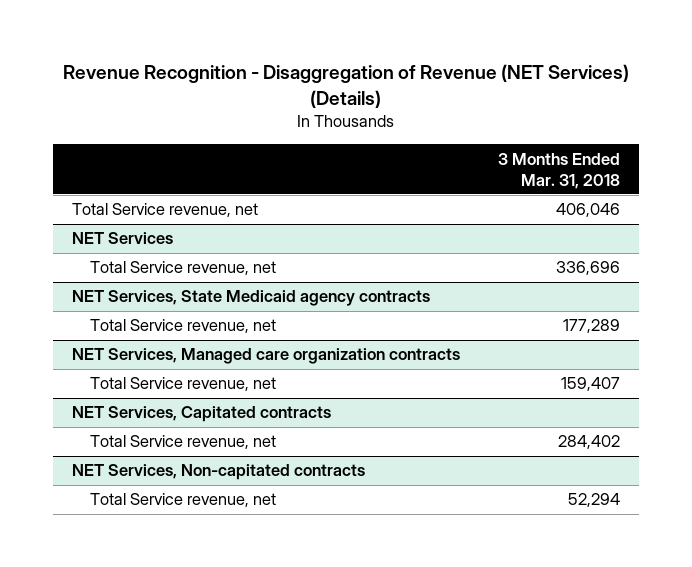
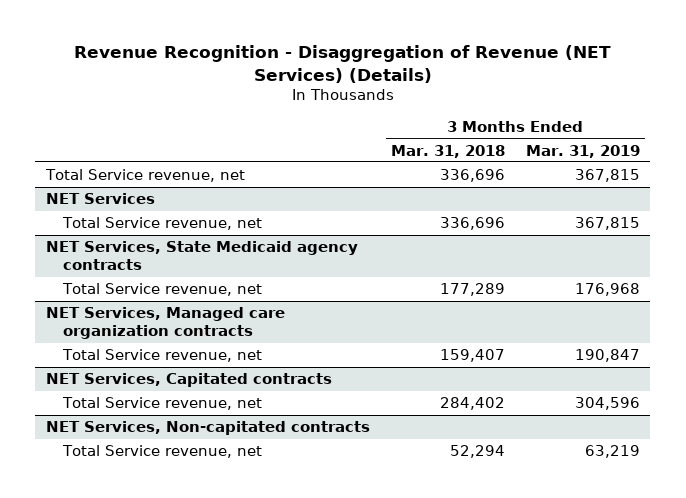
- | 3 Months Ended Mar. 31, 2018
+ | 3 Months Ended Mar. 31, 2018 | 3 Months Ended Mar. 31, 2019
- Total Service revenue, net | 406,046
+ Total Service revenue, net | 336,696 | 367,815

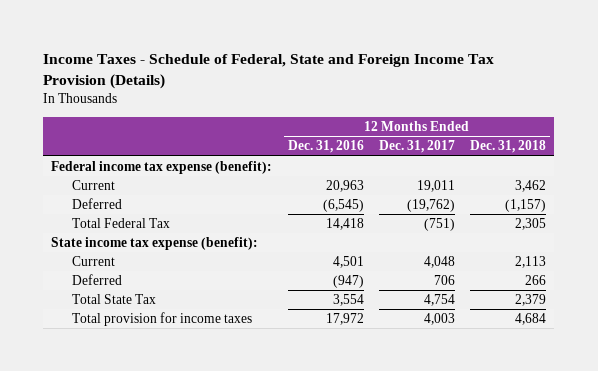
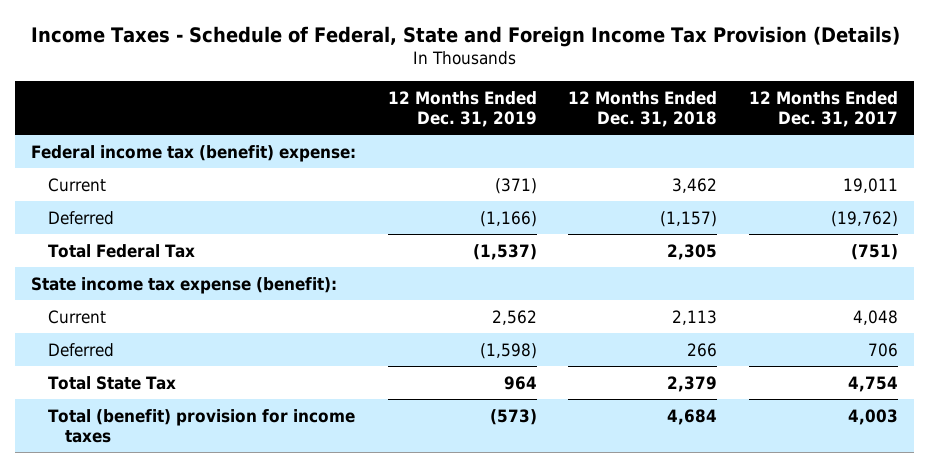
- | 12 Months Ended Dec. 31, 2016 | 12 Months Ended Dec. 31, 2017 | 12 Months Ended Dec. 31, 2018
+ | 12 Months Ended Dec. 31, 2019 | 12 Months Ended Dec. 31, 2018 | 12 Months Ended Dec. 31, 2017
- Federal income tax expense (benefit):
+ Federal income tax (benefit) expense:
- Total provision for income taxes | 17,972 | 4,003 | 4,684
+ Total (benefit) provision for income taxes | (573) | 4,684 | 4,003

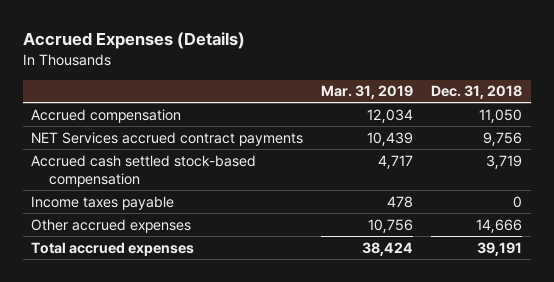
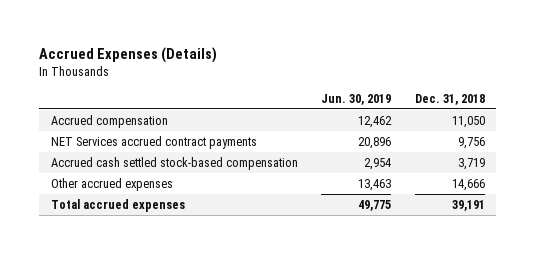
- | Mar. 31, 2019 | Dec. 31, 2018
+ | Jun. 30, 2019 | Dec. 31, 2018
- Income taxes payable | 478 | 0

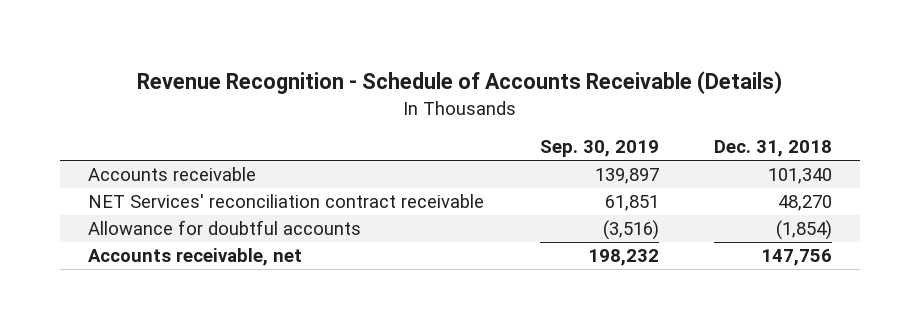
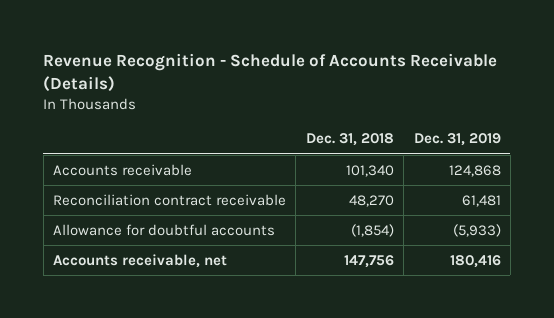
- | Sep. 30, 2019 | Dec. 31, 2018
+ | Dec. 31, 2018 | Dec. 31, 2019
- NET Services' reconciliation contract receivable | 61,851 | 48,270
+ Reconciliation contract receivable | 48,270 | 61,481

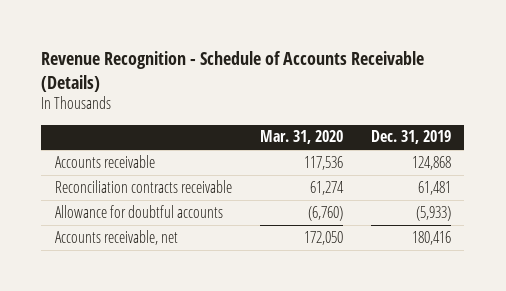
- | Dec. 31, 2018 | Dec. 31, 2019
+ | Mar. 31, 2020 | Dec. 31, 2019
- Reconciliation contract receivable | 48,270 | 61,481
+ Reconciliation contracts receivable | 61,274 | 61,481

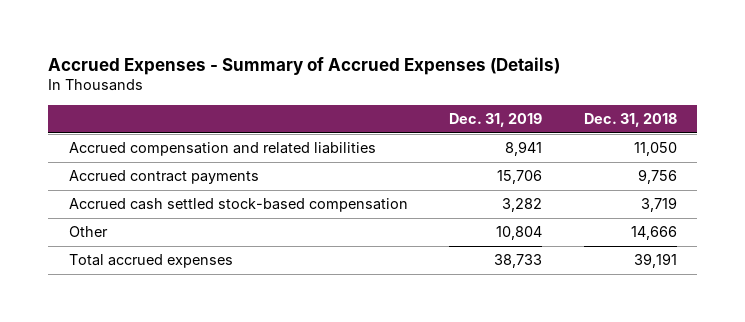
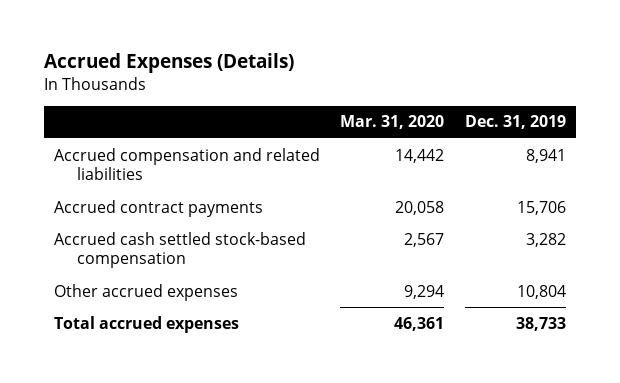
- Accrued Expenses - Summary of Accrued Expenses (Details)
+ Accrued Expenses (Details)
- | Dec. 31, 2019 | Dec. 31, 2018
+ | Mar. 31, 2020 | Dec. 31, 2019
- Other | 10,804 | 14,666
+ Other accrued expenses | 9,294 | 10,804

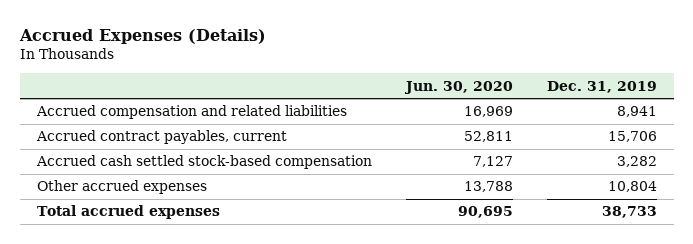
- | Mar. 31, 2020 | Dec. 31, 2019
+ | Jun. 30, 2020 | Dec. 31, 2019
- Accrued contract payments | 20,058 | 15,706
+ Accrued contract payables, current | 52,811 | 15,706

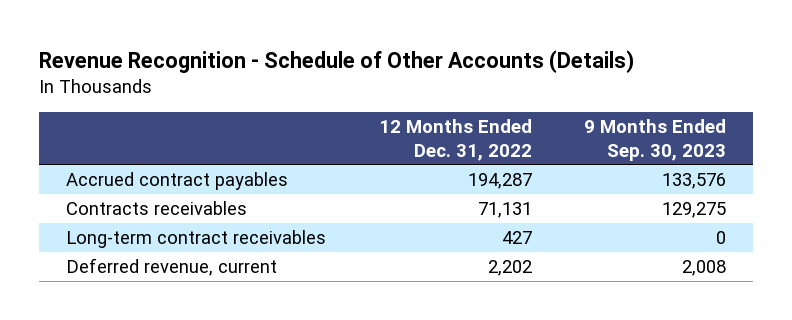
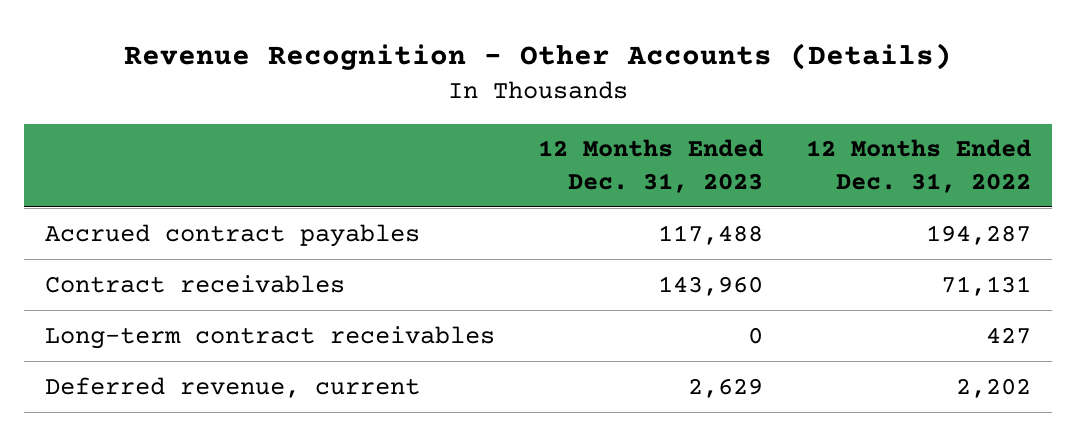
- Revenue Recognition - Schedule of Other Accounts (Details)
+ Revenue Recognition - Other Accounts (Details)
- | 12 Months Ended Dec. 31, 2022 | 9 Months Ended Sep. 30, 2023
+ | 12 Months Ended Dec. 31, 2023 | 12 Months Ended Dec. 31, 2022
- Contracts receivables | 71,131 | 129,275
+ Contract receivables | 143,960 | 71,131

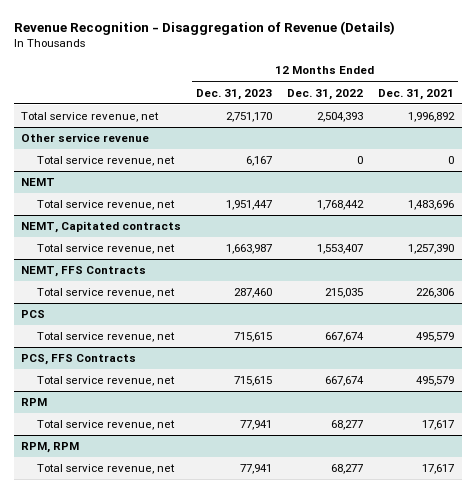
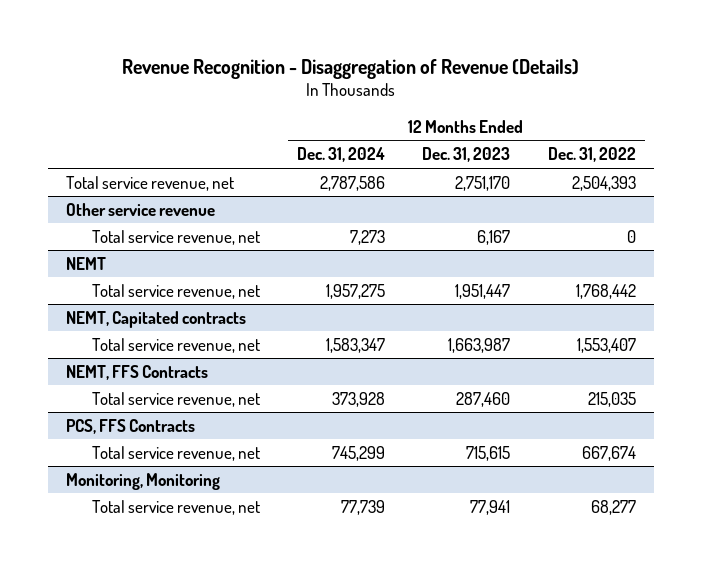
- | 12 Months Ended Dec. 31, 2023 | 12 Months Ended Dec. 31, 2022 | 12 Months Ended Dec. 31, 2021
+ | 12 Months Ended Dec. 31, 2024 | 12 Months Ended Dec. 31, 2023 | 12 Months Ended Dec. 31, 2022
- PCS
- Total service revenue, net | 715,615 | 667,674 | 495,579
- RPM
- Total service revenue, net | 77,941 | 68,277 | 17,617
- RPM, RPM
+ Monitoring, Monitoring

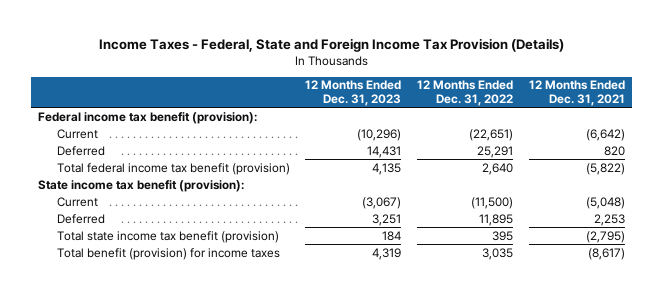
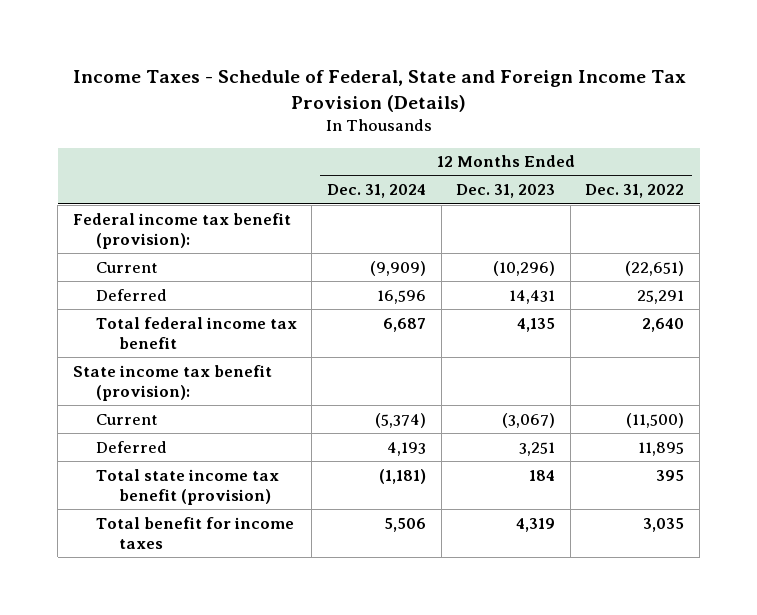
- Income Taxes - Federal, State and Foreign Income Tax Provision (Details)
+ Income Taxes - Schedule of Federal, State and Foreign Income Tax Provision (Details)
- | 12 Months Ended Dec. 31, 2023 | 12 Months Ended Dec. 31, 2022 | 12 Months Ended Dec. 31, 2021
+ | 12 Months Ended Dec. 31, 2024 | 12 Months Ended Dec. 31, 2023 | 12 Months Ended Dec. 31, 2022
- Total federal income tax benefit (provision) | 4,135 | 2,640 | (5,822)
+ Total federal income tax benefit | 6,687 | 4,135 | 2,640
- Total benefit (provision) for income taxes | 4,319 | 3,035 | (8,617)
+ Total benefit for income taxes | 5,506 | 4,319 | 3,035

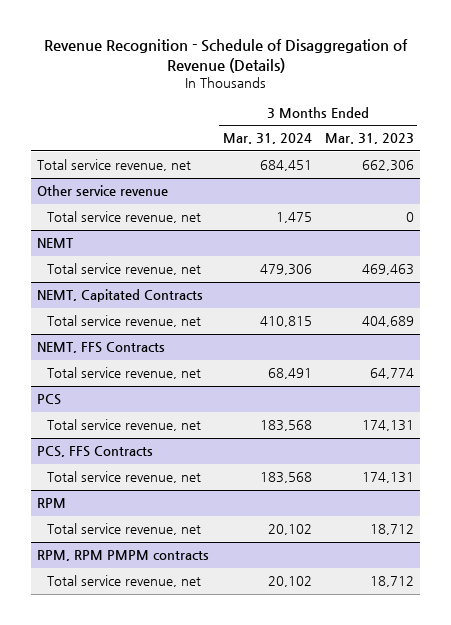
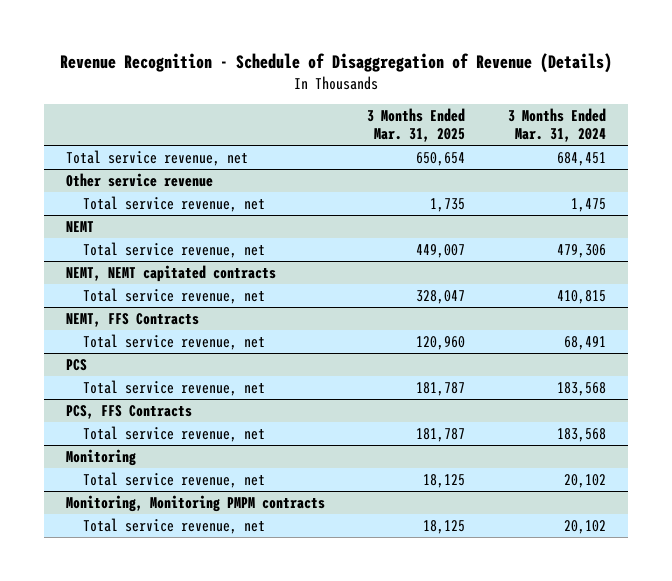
- | 3 Months Ended Mar. 31, 2024 | 3 Months Ended Mar. 31, 2023
+ | 3 Months Ended Mar. 31, 2025 | 3 Months Ended Mar. 31, 2024
- NEMT, Capitated Contracts
+ NEMT, NEMT capitated contracts
- RPM
+ Monitoring
- RPM, RPM PMPM contracts
+ Monitoring, Monitoring PMPM contracts

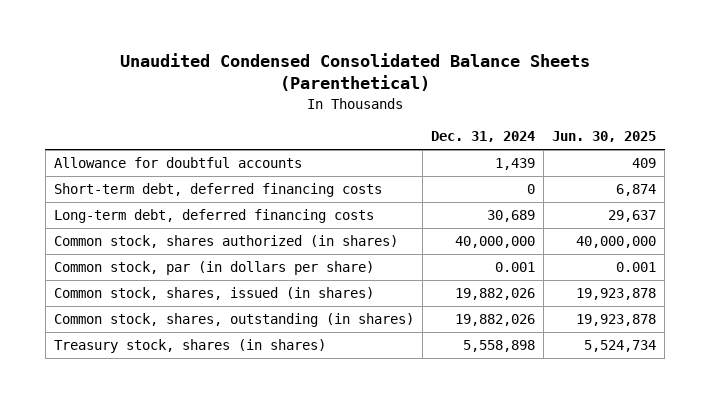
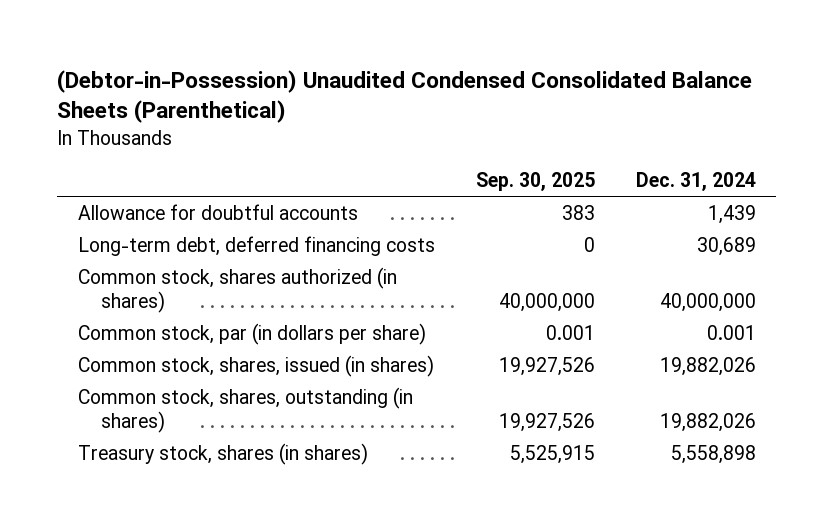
- Unaudited Condensed Consolidated Balance Sheets (Parenthetical)
+ (Debtor-in-Possession) Unaudited Condensed Consolidated Balance Sheets (Parenthetical)
- | Dec. 31, 2024 | Jun. 30, 2025
+ | Sep. 30, 2025 | Dec. 31, 2024
- Short-term debt, deferred financing costs | 0 | 6,874

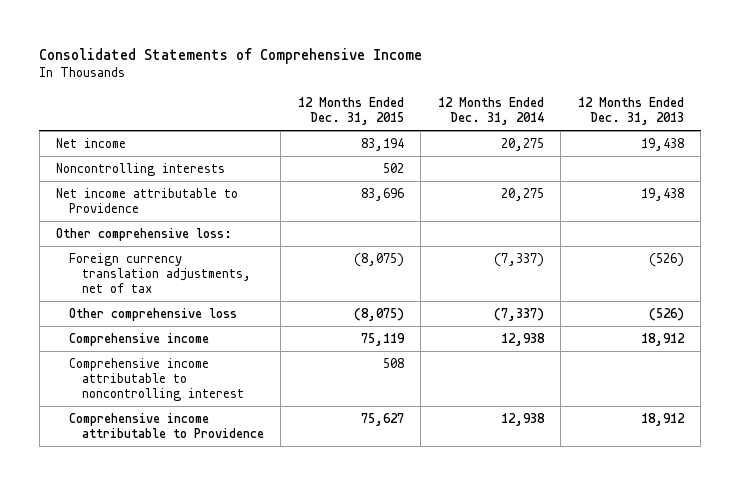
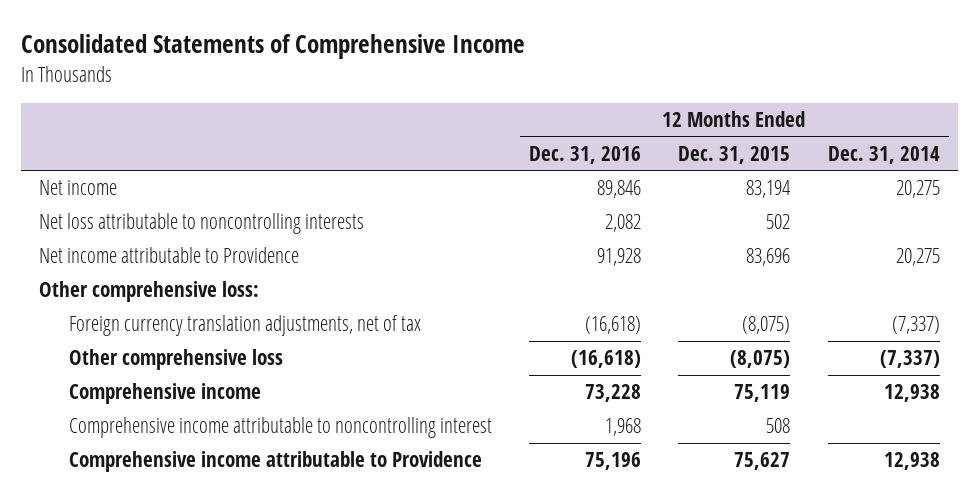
- | 12 Months Ended Dec. 31, 2015 | 12 Months Ended Dec. 31, 2014 | 12 Months Ended Dec. 31, 2013
+ | 12 Months Ended Dec. 31, 2016 | 12 Months Ended Dec. 31, 2015 | 12 Months Ended Dec. 31, 2014
- Noncontrolling interests | 502 | |
+ Net loss attributable to noncontrolling interests | 2,082 | 502 |

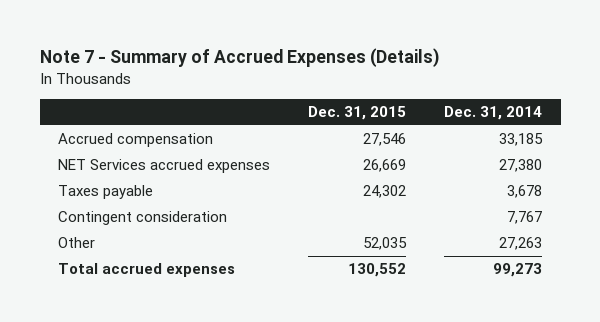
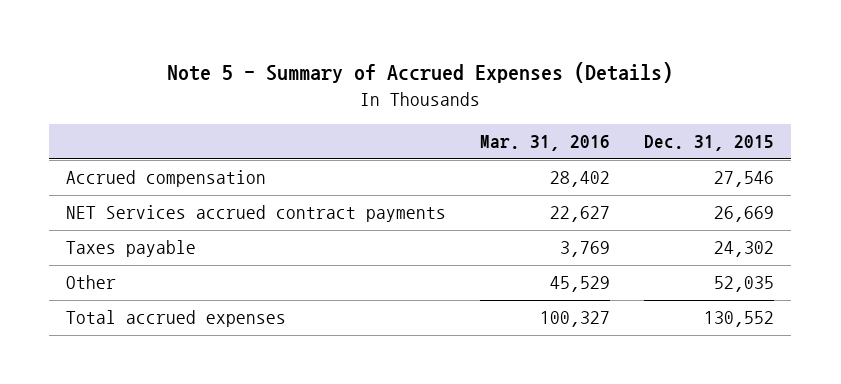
- Note 7 - Summary of Accrued Expenses (Details)
+ Note 5 - Summary of Accrued Expenses (Details)
- | Dec. 31, 2015 | Dec. 31, 2014
+ | Mar. 31, 2016 | Dec. 31, 2015
- NET Services accrued expenses | 26,669 | 27,380
+ NET Services accrued contract payments | 22,627 | 26,669
- Contingent consideration | | 7,767

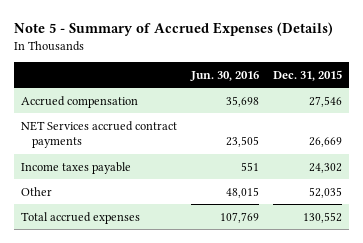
- | Mar. 31, 2016 | Dec. 31, 2015
+ | Jun. 30, 2016 | Dec. 31, 2015
- Taxes payable | 3,769 | 24,302
+ Income taxes payable | 551 | 24,302

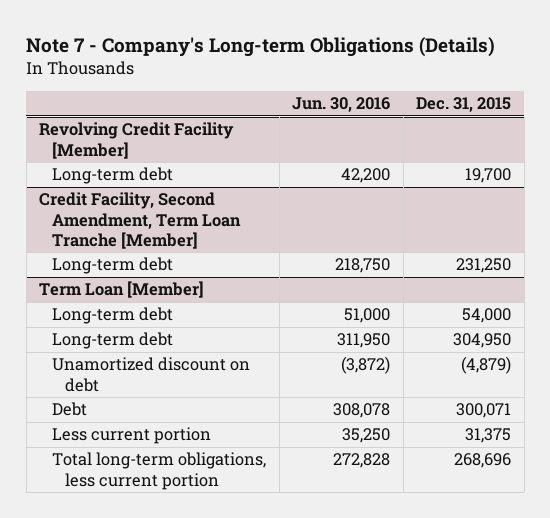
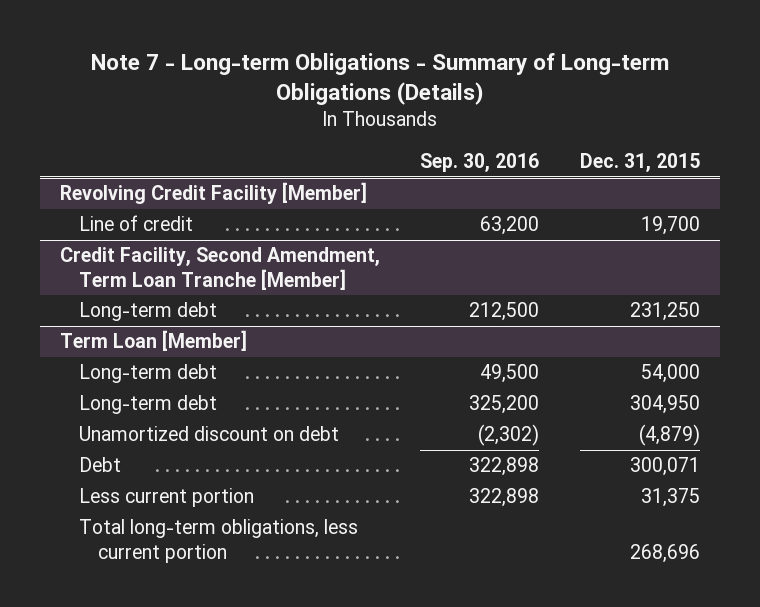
- Note 7 - Company's Long-term Obligations (Details)
+ Note 7 - Long-term Obligations - Summary of Long-term Obligations (Details)
- | Jun. 30, 2016 | Dec. 31, 2015
+ | Sep. 30, 2016 | Dec. 31, 2015
@ Revolving Credit Facility [Member]
- Long-term debt | 42,200 | 19,700
+ Line of credit | 63,200 | 19,700

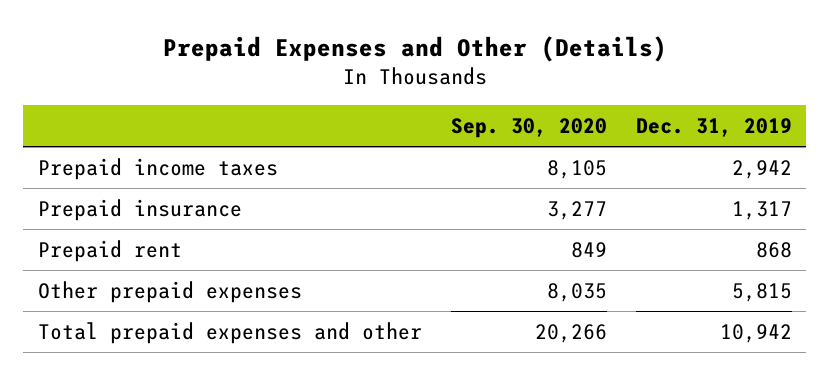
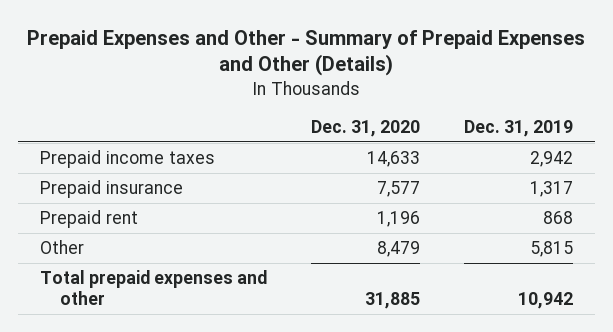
- Prepaid Expenses and Other (Details)
+ Prepaid Expenses and Other - Summary of Prepaid Expenses and Other (Details)
- | Sep. 30, 2020 | Dec. 31, 2019
+ | Dec. 31, 2020 | Dec. 31, 2019
- Other prepaid expenses | 8,035 | 5,815
+ Other | 8,479 | 5,815

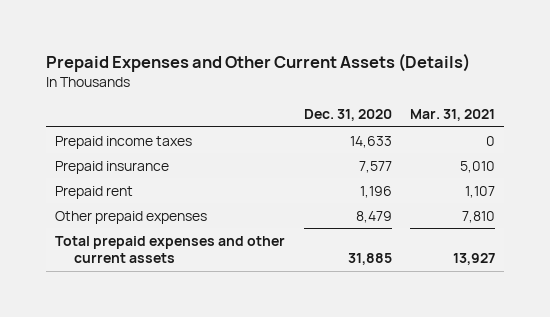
- Prepaid Expenses and Other - Summary of Prepaid Expenses and Other (Details)
+ Prepaid Expenses and Other Current Assets (Details)
- | Dec. 31, 2020 | Dec. 31, 2019
+ | Dec. 31, 2020 | Mar. 31, 2021
- Other | 8,479 | 5,815
- Total prepaid expenses and other | 31,885 | 10,942
+ Other prepaid expenses | 8,479 | 7,810
+ Total prepaid expenses and other current assets | 31,885 | 13,927

